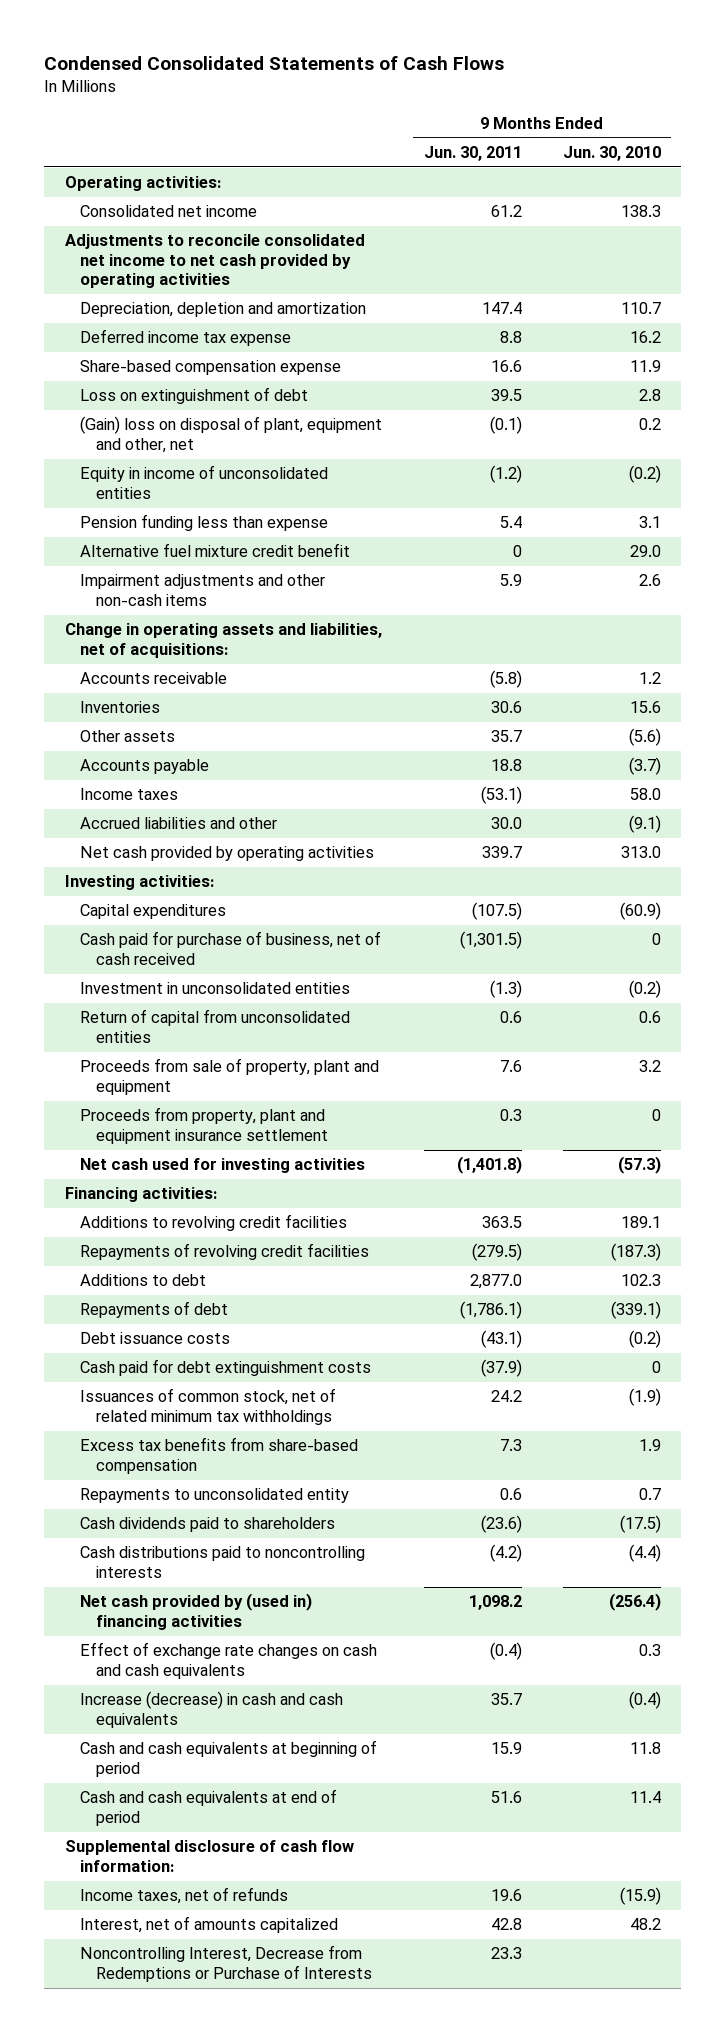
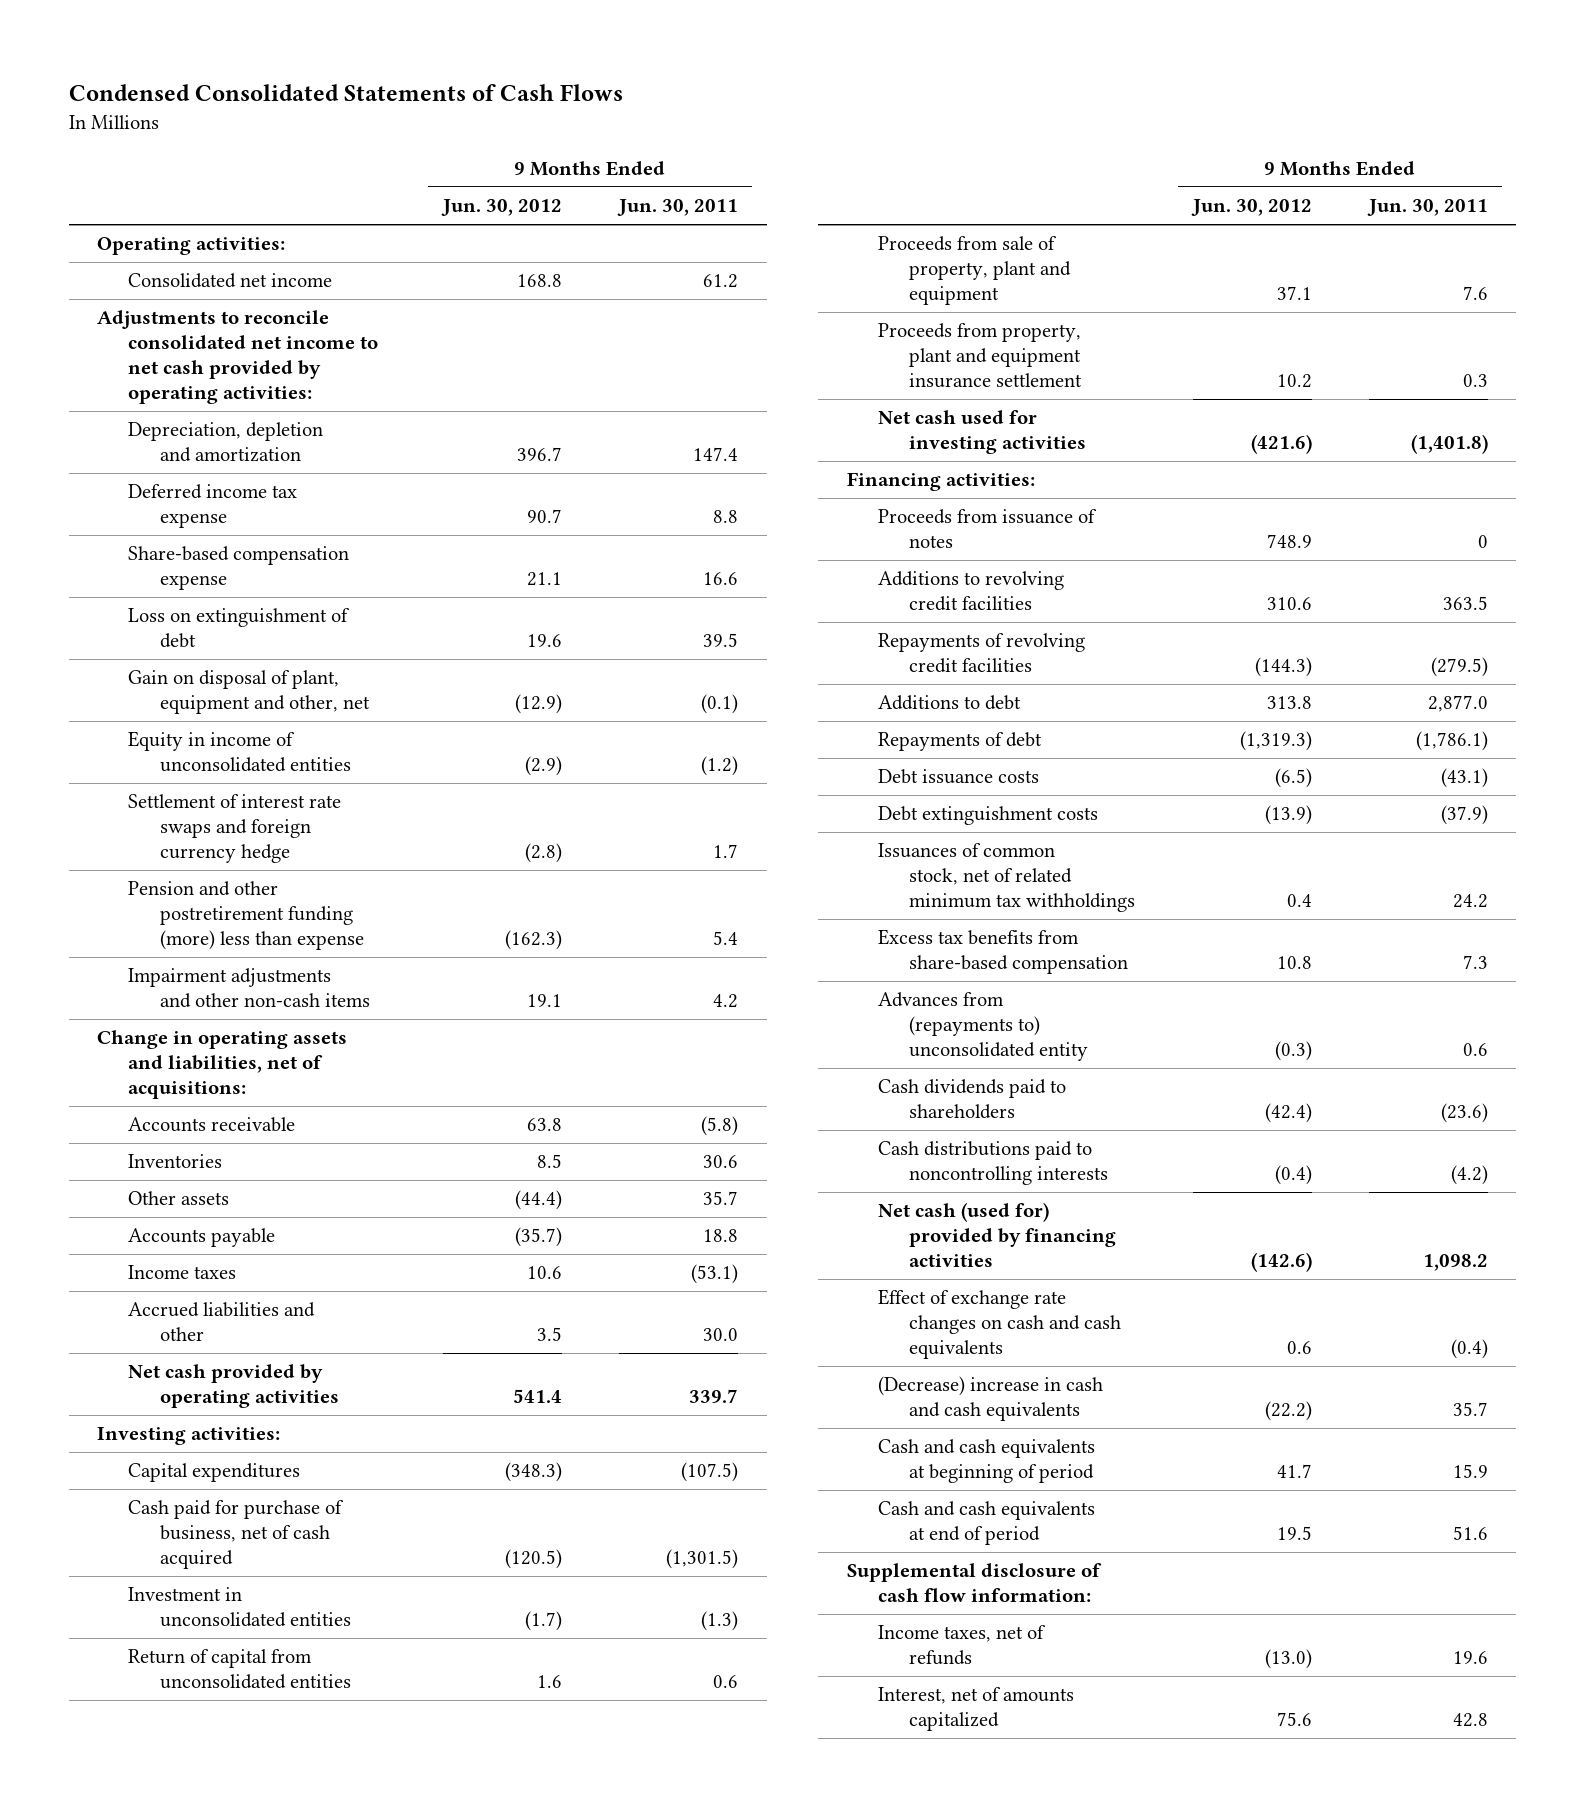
- | 9 Months Ended Jun. 30, 2011 | 9 Months Ended Jun. 30, 2010
+ | 9 Months Ended Jun. 30, 2012 | 9 Months Ended Jun. 30, 2011
- Adjustments to reconcile consolidated net income to net cash provided by operating activities
+ Adjustments to reconcile consolidated net income to net cash provided by operating activities:
- (Gain) loss on disposal of plant, equipment and other, net | (0.1) | 0.2
+ Gain on disposal of plant, equipment and other, net | (12.9) | (0.1)
- Pension funding less than expense | 5.4 | 3.1
- Alternative fuel mixture credit benefit | 0 | 29.0
- Impairment adjustments and other non-cash items | 5.9 | 2.6
+ Settlement of interest rate swaps and foreign currency hedge | (2.8) | 1.7
+ Pension and other postretirement funding (more) less than expense | (162.3) | 5.4
+ Impairment adjustments and other non-cash items | 19.1 | 4.2
- Cash paid for purchase of business, net of cash received | (1,301.5) | 0
+ Cash paid for purchase of business, net of cash acquired | (120.5) | (1,301.5)
+ Proceeds from issuance of notes | 748.9 | 0
- Cash paid for debt extinguishment costs | (37.9) | 0
+ Debt extinguishment costs | (13.9) | (37.9)
- Repayments to unconsolidated entity | 0.6 | 0.7
+ Advances from (repayments to) unconsolidated entity | (0.3) | 0.6
- Net cash provided by (used in) financing activities | 1,098.2 | (256.4)
+ Net cash (used for) provided by financing activities | (142.6) | 1,098.2
- Increase (decrease) in cash and cash equivalents | 35.7 | (0.4)
+ (Decrease) increase in cash and cash equivalents | (22.2) | 35.7
- Noncontrolling Interest, Decrease from Redemptions or Purchase of Interests | 23.3 |

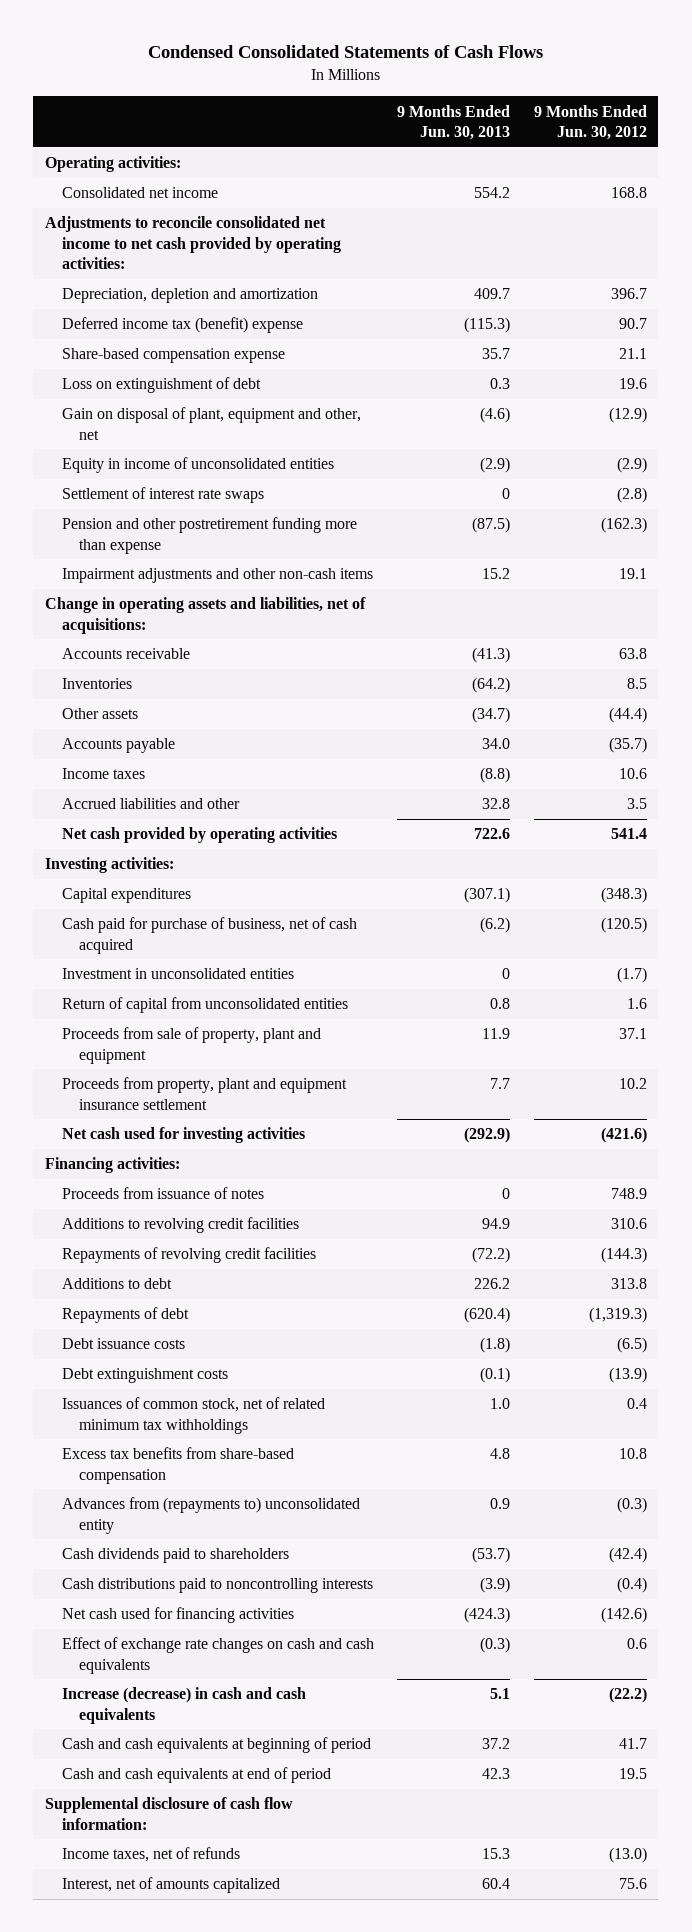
- | 9 Months Ended Jun. 30, 2012 | 9 Months Ended Jun. 30, 2011
+ | 9 Months Ended Jun. 30, 2013 | 9 Months Ended Jun. 30, 2012
- Deferred income tax expense | 90.7 | 8.8
+ Deferred income tax (benefit) expense | (115.3) | 90.7
- Settlement of interest rate swaps and foreign currency hedge | (2.8) | 1.7
- Pension and other postretirement funding (more) less than expense | (162.3) | 5.4
+ Settlement of interest rate swaps | 0 | (2.8)
+ Pension and other postretirement funding more than expense | (87.5) | (162.3)
- Net cash (used for) provided by financing activities | (142.6) | 1,098.2
+ Net cash used for financing activities | (424.3) | (142.6)
- (Decrease) increase in cash and cash equivalents | (22.2) | 35.7
+ Increase (decrease) in cash and cash equivalents | 5.1 | (22.2)

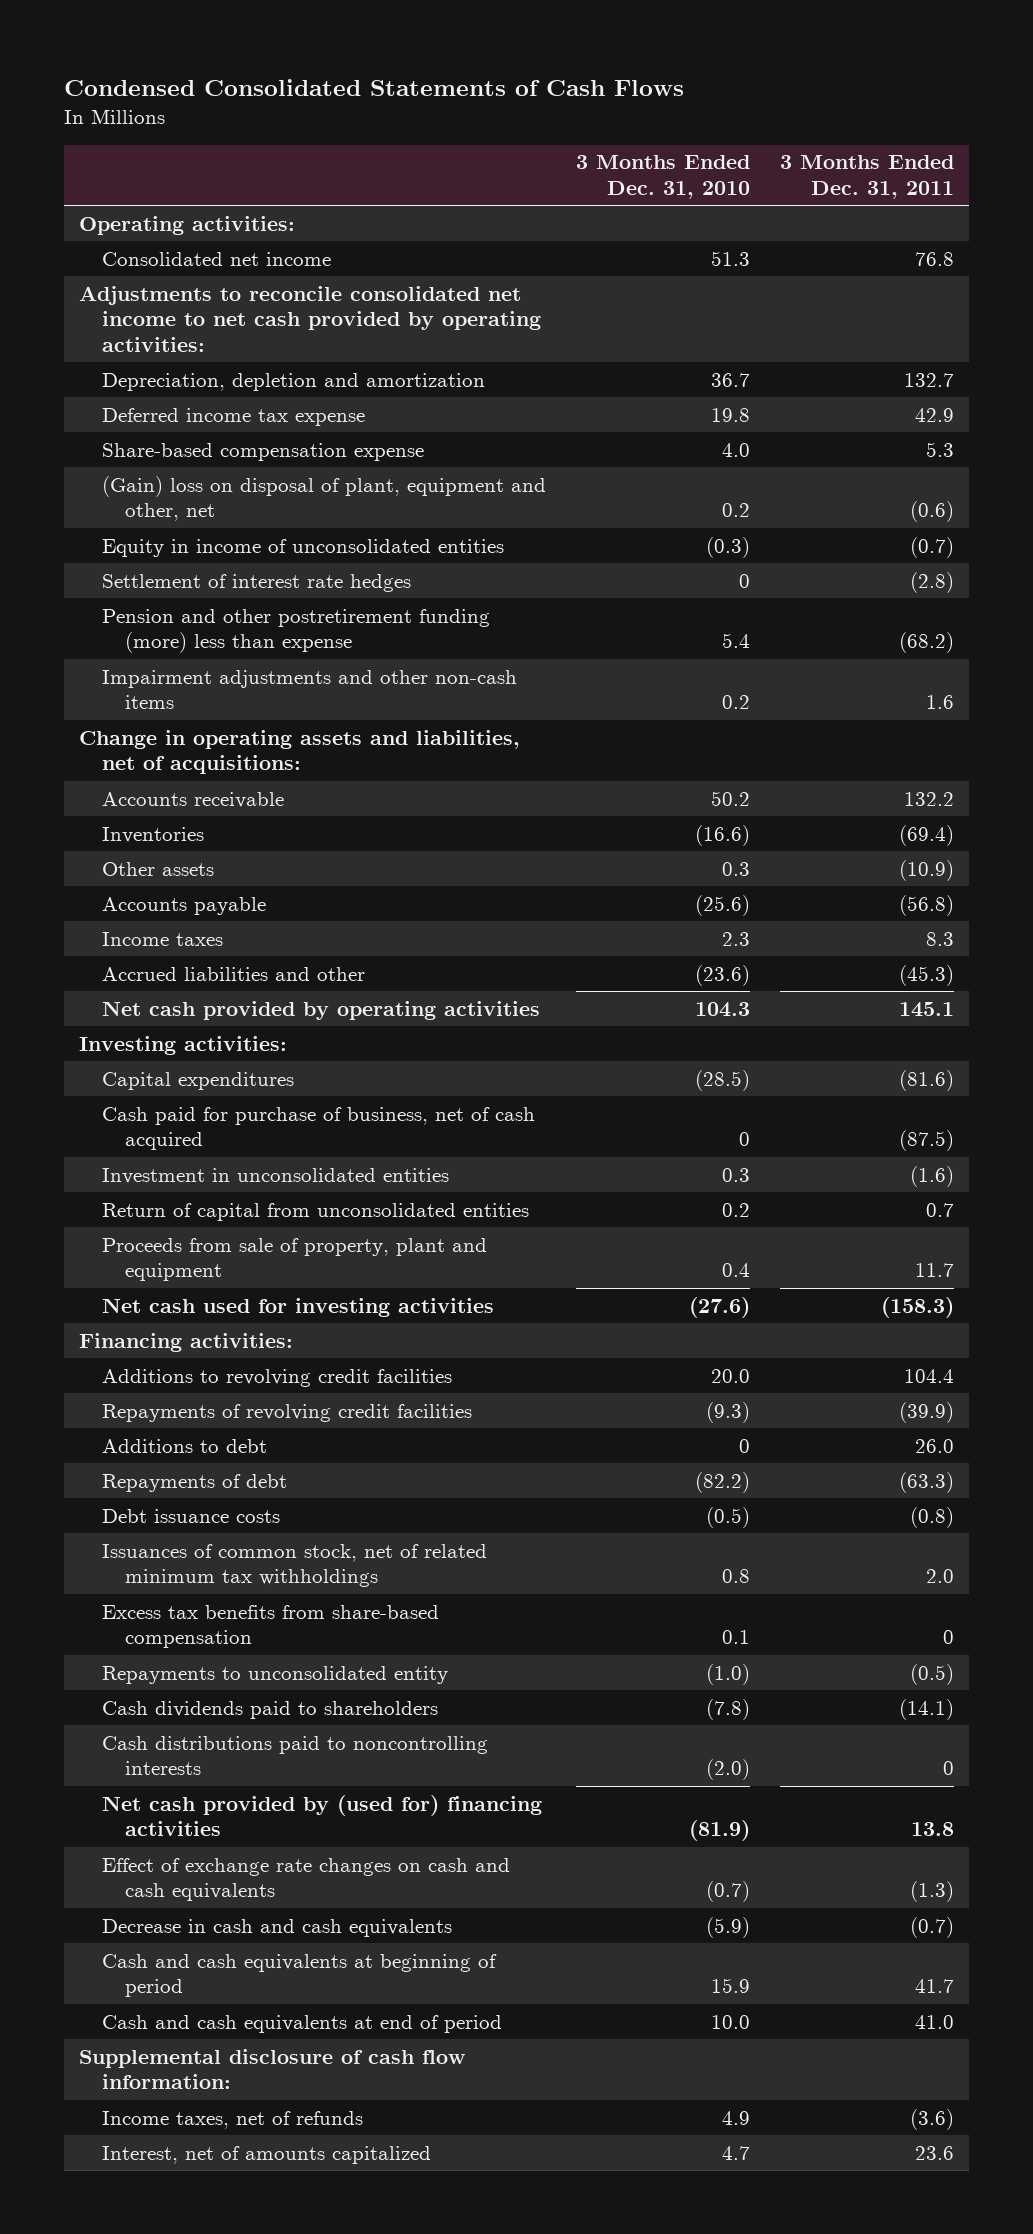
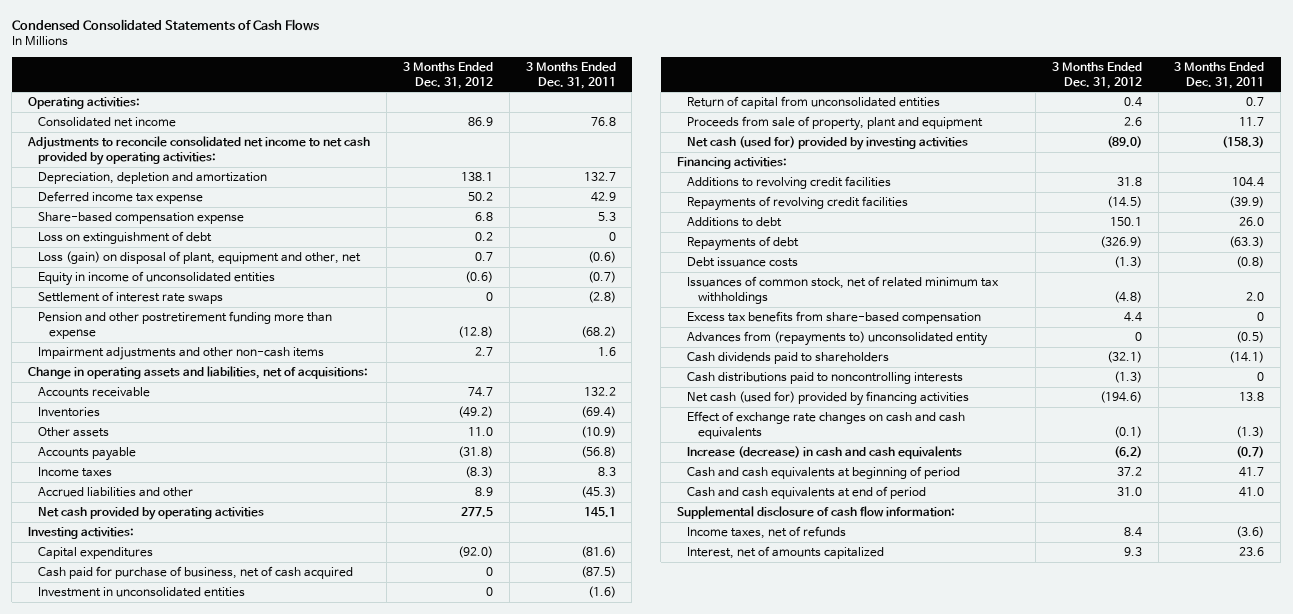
- | 3 Months Ended Dec. 31, 2010 | 3 Months Ended Dec. 31, 2011
+ | 3 Months Ended Dec. 31, 2012 | 3 Months Ended Dec. 31, 2011
- (Gain) loss on disposal of plant, equipment and other, net | 0.2 | (0.6)
+ Loss on extinguishment of debt | 0.2 | 0
+ Loss (gain) on disposal of plant, equipment and other, net | 0.7 | (0.6)
- Settlement of interest rate hedges | 0 | (2.8)
- Pension and other postretirement funding (more) less than expense | 5.4 | (68.2)
+ Settlement of interest rate swaps | 0 | (2.8)
+ Pension and other postretirement funding more than expense | (12.8) | (68.2)
- Net cash used for investing activities | (27.6) | (158.3)
+ Net cash (used for) provided by investing activities | (89.0) | (158.3)
- Repayments to unconsolidated entity | (1.0) | (0.5)
+ Advances from (repayments to) unconsolidated entity | 0 | (0.5)
- Net cash provided by (used for) financing activities | (81.9) | 13.8
+ Net cash (used for) provided by financing activities | (194.6) | 13.8
- Decrease in cash and cash equivalents | (5.9) | (0.7)
+ Increase (decrease) in cash and cash equivalents | (6.2) | (0.7)

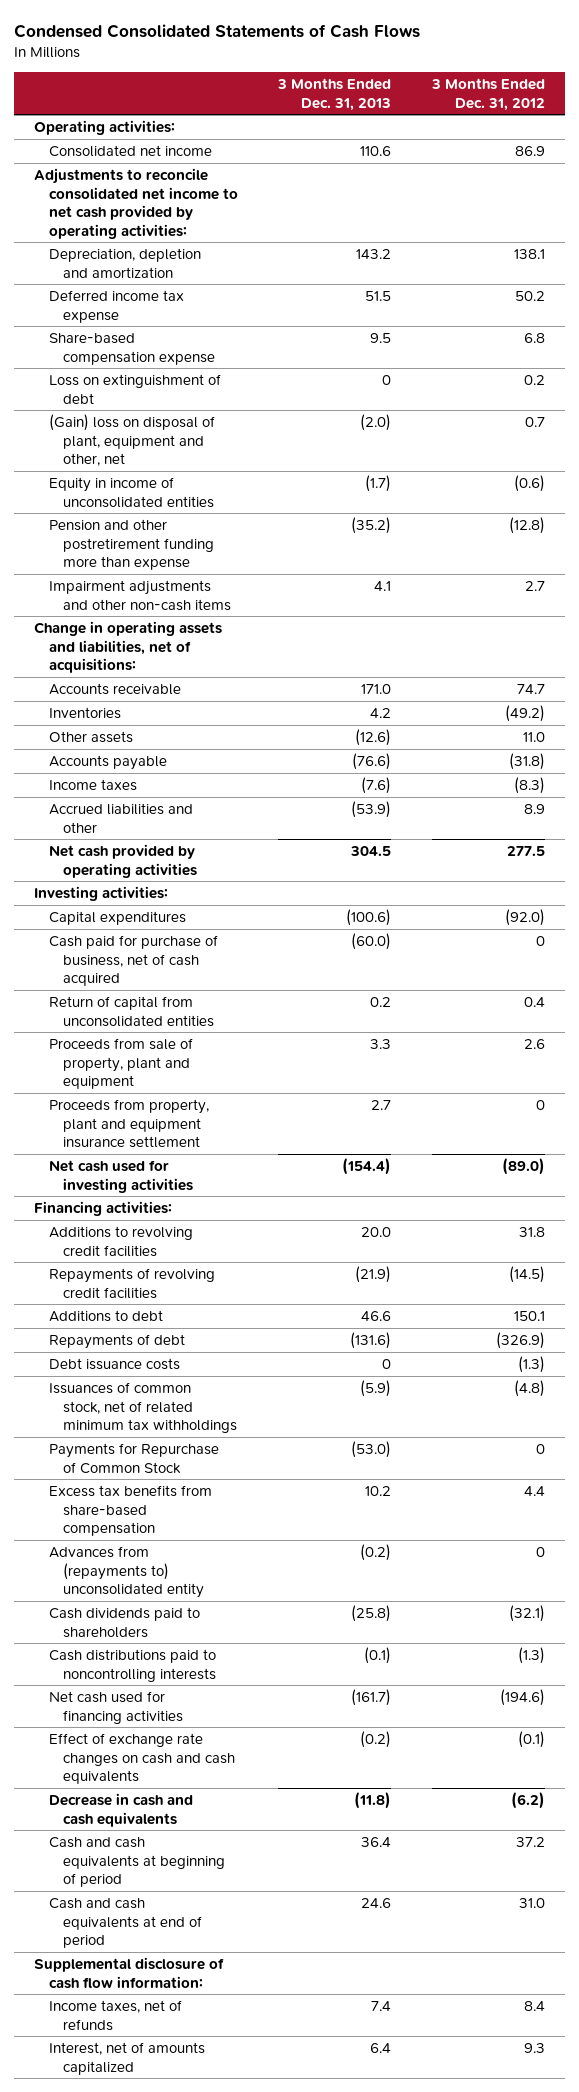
- | 3 Months Ended Dec. 31, 2012 | 3 Months Ended Dec. 31, 2011
+ | 3 Months Ended Dec. 31, 2013 | 3 Months Ended Dec. 31, 2012
- Loss (gain) on disposal of plant, equipment and other, net | 0.7 | (0.6)
+ (Gain) loss on disposal of plant, equipment and other, net | (2.0) | 0.7
- Settlement of interest rate swaps | 0 | (2.8)
- Investment in unconsolidated entities | 0 | (1.6)
- Net cash (used for) provided by investing activities | (89.0) | (158.3)
+ Proceeds from property, plant and equipment insurance settlement | 2.7 | 0
+ Net cash used for investing activities | (154.4) | (89.0)
+ Payments for Repurchase of Common Stock | (53.0) | 0
- Net cash (used for) provided by financing activities | (194.6) | 13.8
+ Net cash used for financing activities | (161.7) | (194.6)
- Increase (decrease) in cash and cash equivalents | (6.2) | (0.7)
+ Decrease in cash and cash equivalents | (11.8) | (6.2)

